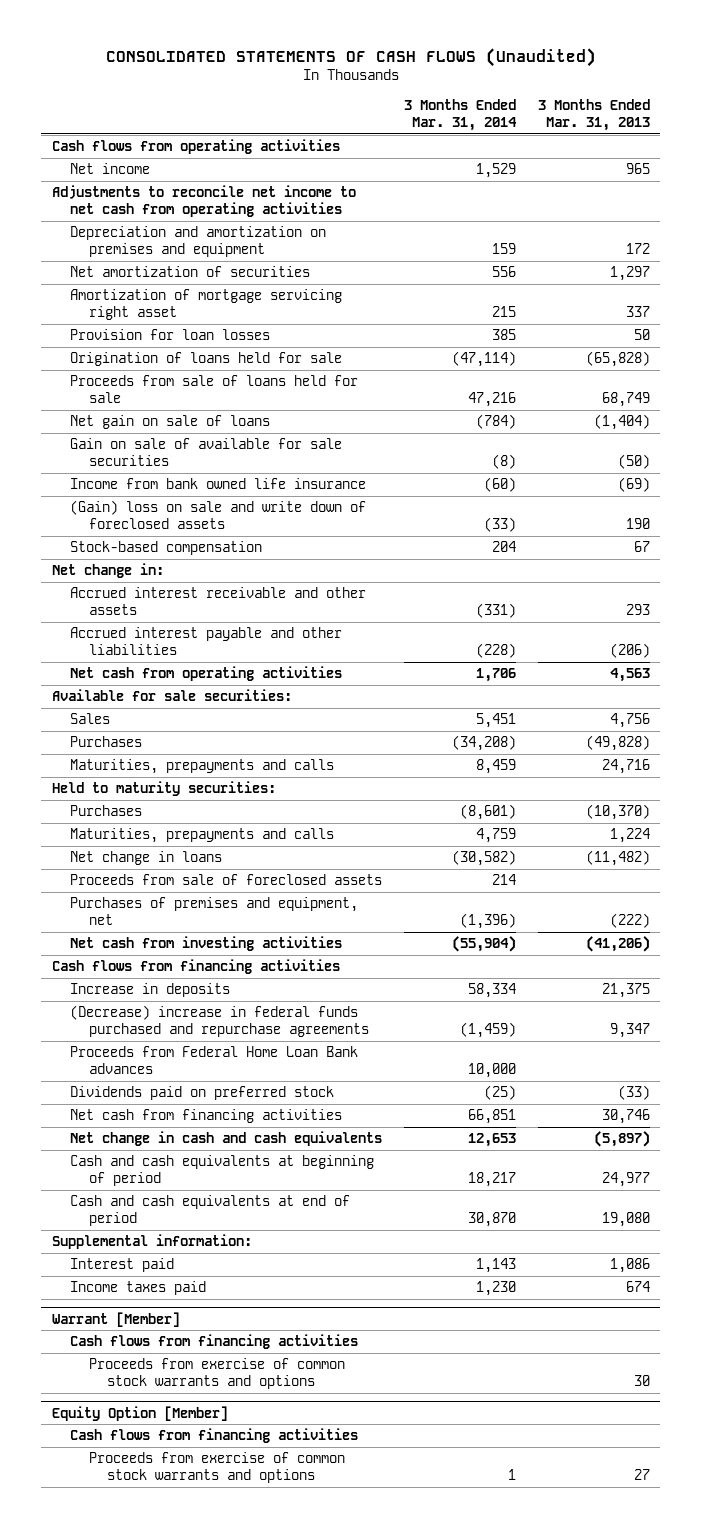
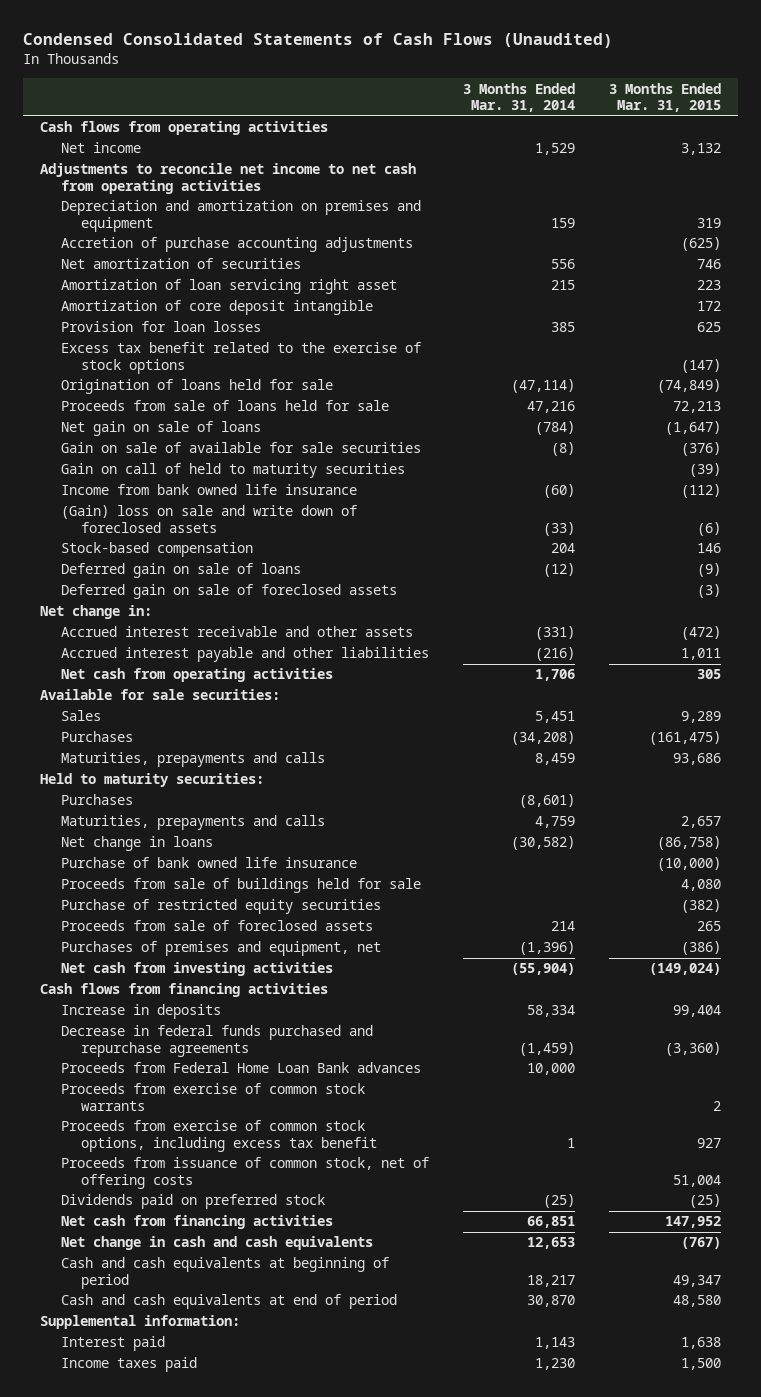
- CONSOLIDATED STATEMENTS OF CASH FLOWS (Unaudited)
+ Condensed Consolidated Statements of Cash Flows (Unaudited)
- | 3 Months Ended Mar. 31, 2014 | 3 Months Ended Mar. 31, 2013
+ | 3 Months Ended Mar. 31, 2014 | 3 Months Ended Mar. 31, 2015
+ Accretion of purchase accounting adjustments | | (625)
- Amortization of mortgage servicing right asset | 215 | 337
+ Amortization of loan servicing right asset | 215 | 223
+ Amortization of core deposit intangible | | 172
+ Excess tax benefit related to the exercise of stock options | | (147)
+ Gain on call of held to maturity securities | | (39)
+ Deferred gain on sale of loans | (12) | (9)
+ Deferred gain on sale of foreclosed assets | | (3)
- Accrued interest payable and other liabilities | (228) | (206)
+ Accrued interest payable and other liabilities | (216) | 1,011
+ Purchase of bank owned life insurance | | (10,000)
+ Proceeds from sale of buildings held for sale | | 4,080
+ Purchase of restricted equity securities | | (382)
- (Decrease) increase in federal funds purchased and repurchase agreements | (1,459) | 9,347
+ Decrease in federal funds purchased and repurchase agreements | (1,459) | (3,360)
+ Proceeds from exercise of common stock warrants | | 2
+ Proceeds from exercise of common stock options, including excess tax benefit | 1 | 927
+ Proceeds from issuance of common stock, net of offering costs | | 51,004
- Warrant [Member]
- Cash flows from financing activities
- Proceeds from exercise of common stock warrants and options | | 30
- Equity Option [Member]
- Cash flows from financing activities
- Proceeds from exercise of common stock warrants and options | 1 | 27

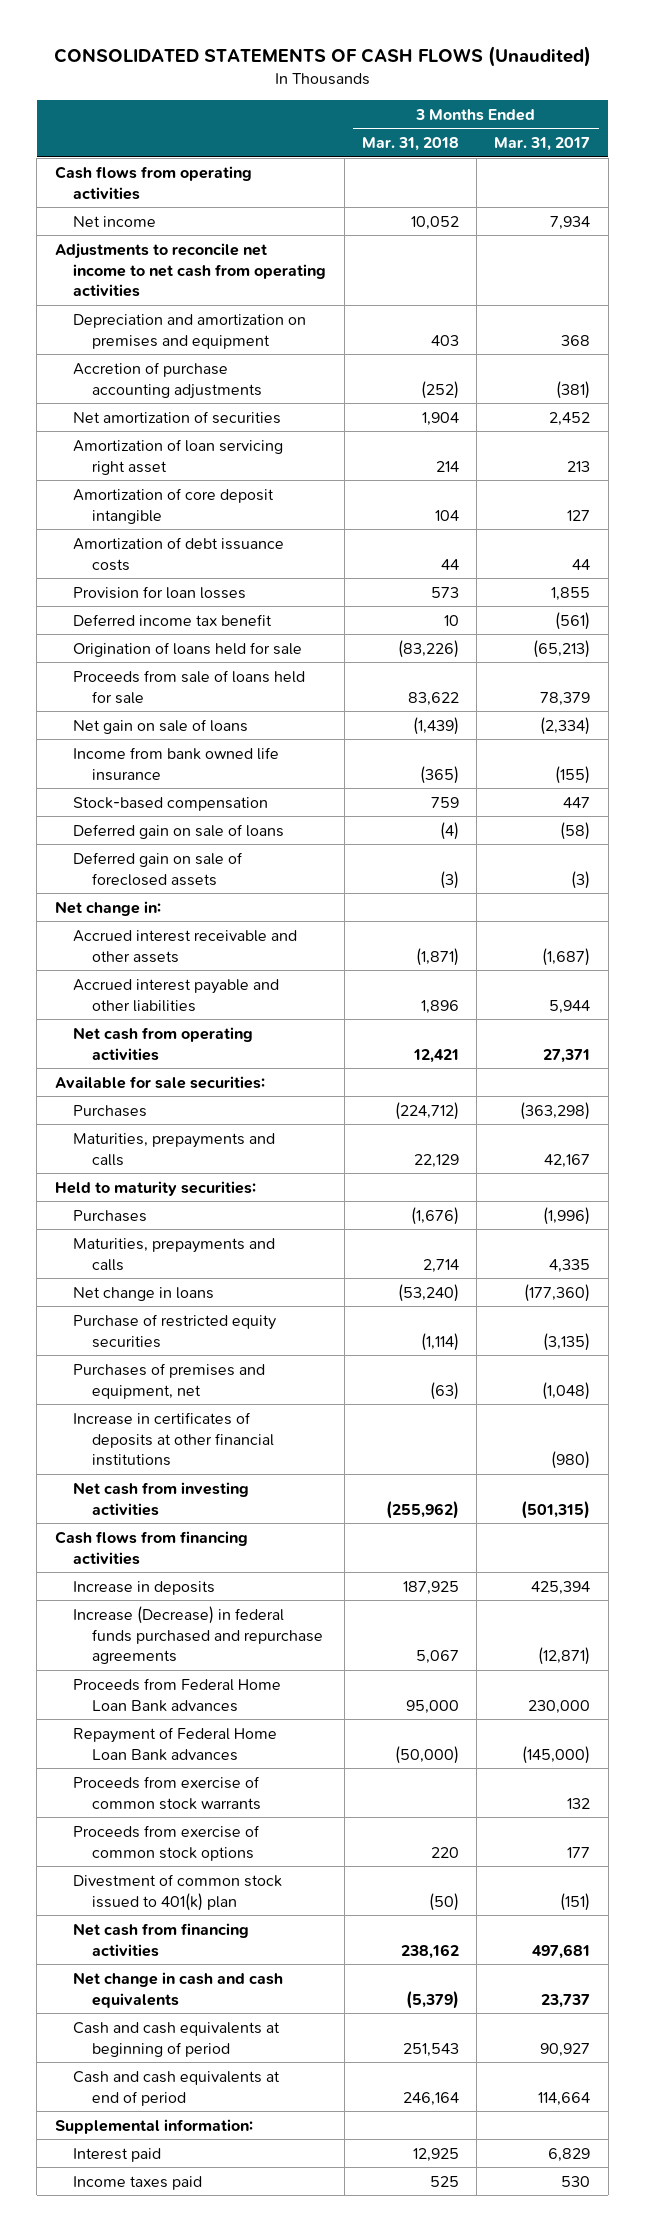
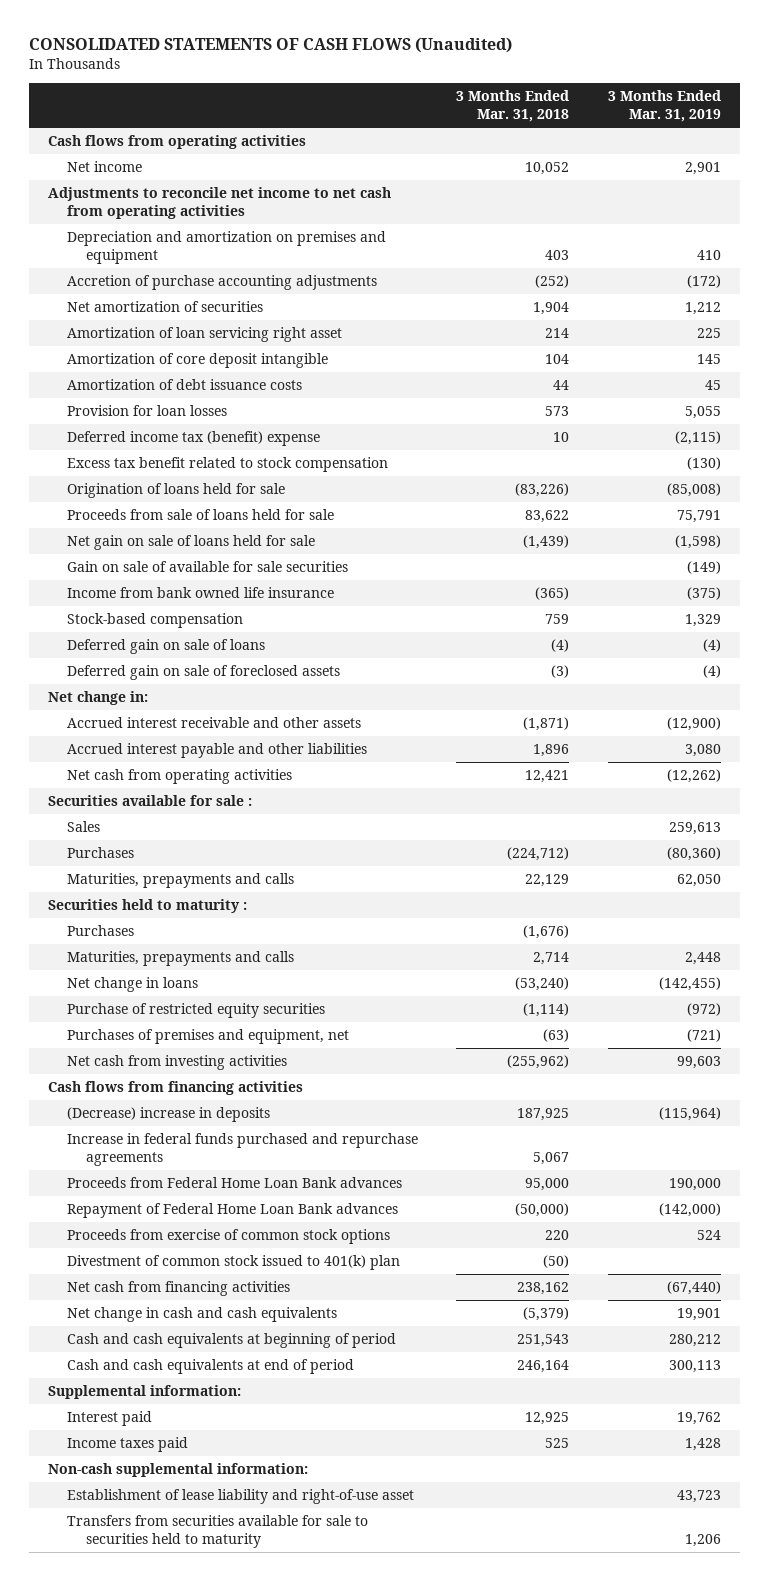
- | 3 Months Ended Mar. 31, 2018 | 3 Months Ended Mar. 31, 2017
+ | 3 Months Ended Mar. 31, 2018 | 3 Months Ended Mar. 31, 2019
- Deferred income tax benefit | 10 | (561)
+ Deferred income tax (benefit) expense | 10 | (2,115)
+ Excess tax benefit related to stock compensation | | (130)
- Net gain on sale of loans | (1,439) | (2,334)
+ Net gain on sale of loans held for sale | (1,439) | (1,598)
+ Gain on sale of available for sale securities | | (149)
- Available for sale securities:
+ Securities available for sale :
+ Sales | | 259,613
- Held to maturity securities:
+ Securities held to maturity :
- Increase in certificates of deposits at other financial institutions | | (980)
- Increase in deposits | 187,925 | 425,394
- Increase (Decrease) in federal funds purchased and repurchase agreements | 5,067 | (12,871)
+ (Decrease) increase in deposits | 187,925 | (115,964)
+ Increase in federal funds purchased and repurchase agreements | 5,067 |
- Proceeds from exercise of common stock warrants | | 132
+ Non-cash supplemental information:
+ Establishment of lease liability and right-of-use asset | | 43,723
+ Transfers from securities available for sale to securities held to maturity | | 1,206

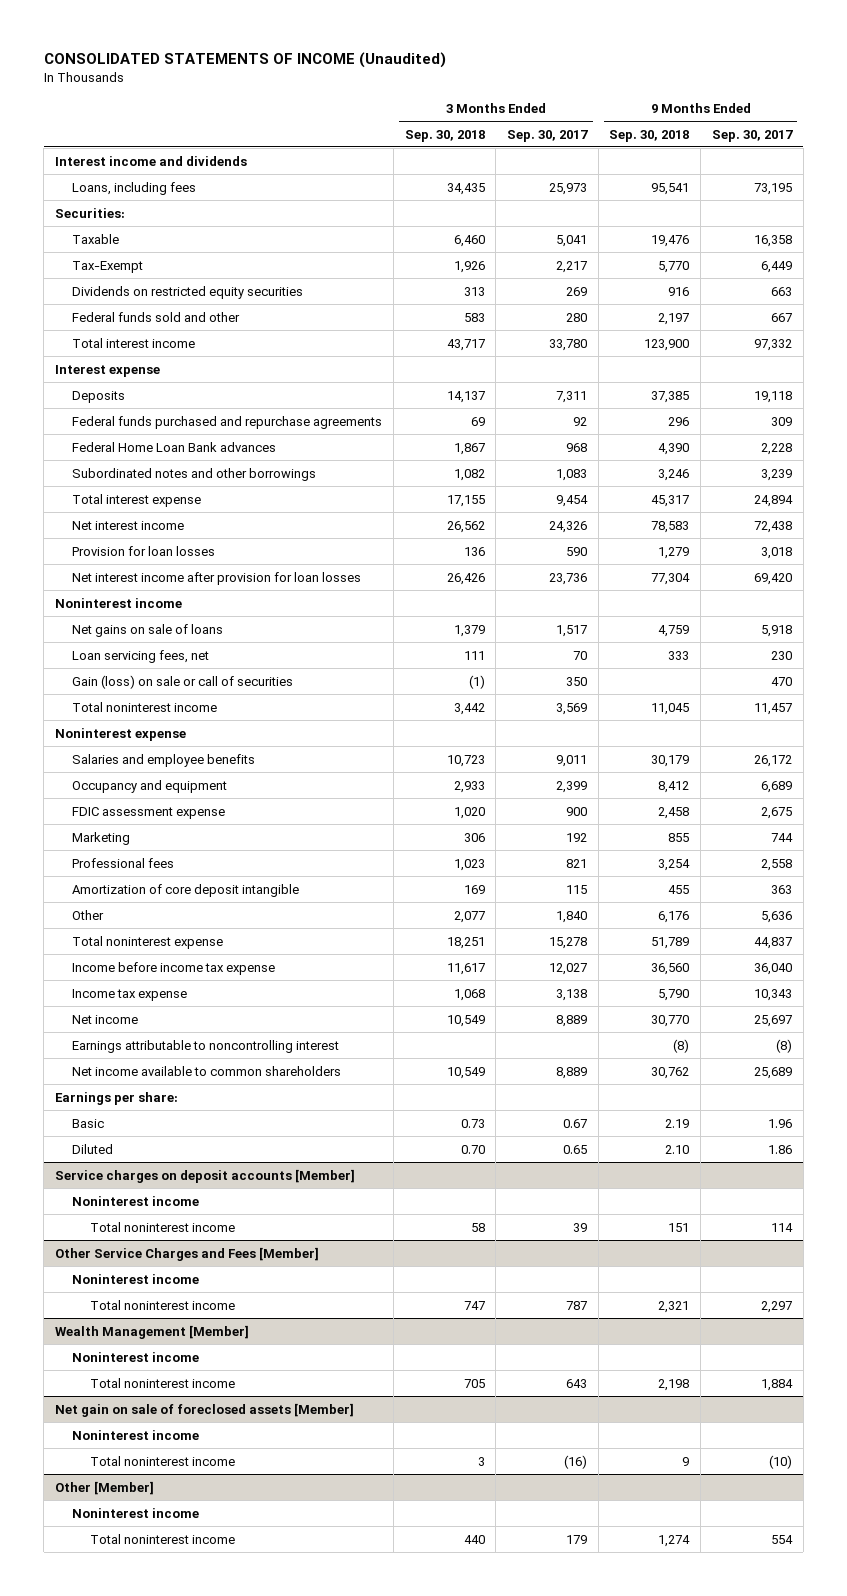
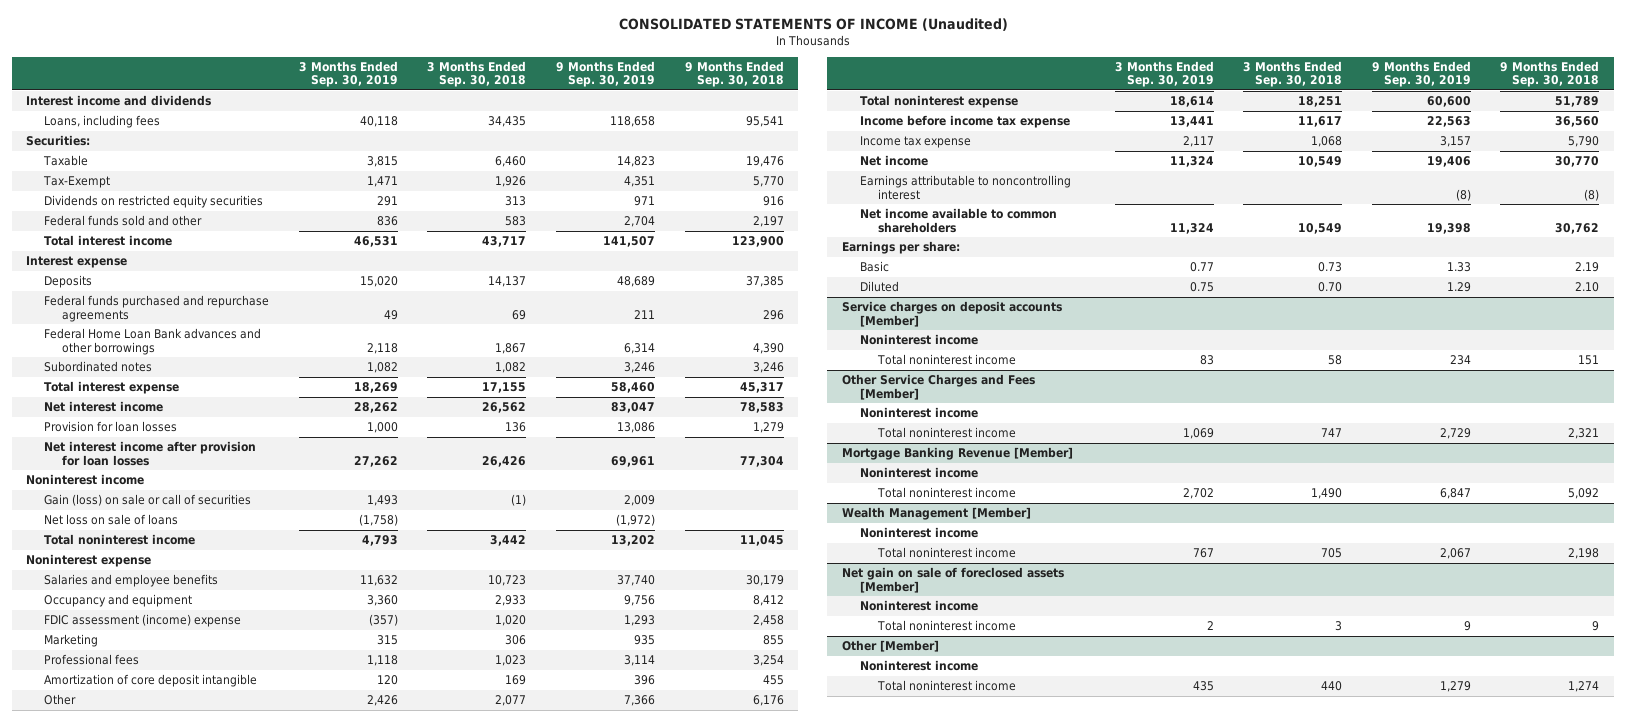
- | 3 Months Ended Sep. 30, 2018 | 3 Months Ended Sep. 30, 2017 | 9 Months Ended Sep. 30, 2018 | 9 Months Ended Sep. 30, 2017
+ | 3 Months Ended Sep. 30, 2019 | 3 Months Ended Sep. 30, 2018 | 9 Months Ended Sep. 30, 2019 | 9 Months Ended Sep. 30, 2018
- Federal Home Loan Bank advances | 1,867 | 968 | 4,390 | 2,228
- Subordinated notes and other borrowings | 1,082 | 1,083 | 3,246 | 3,239
+ Federal Home Loan Bank advances and other borrowings | 2,118 | 1,867 | 6,314 | 4,390
+ Subordinated notes | 1,082 | 1,082 | 3,246 | 3,246
- Net gains on sale of loans | 1,379 | 1,517 | 4,759 | 5,918
- Loan servicing fees, net | 111 | 70 | 333 | 230
+ Net loss on sale of loans | (1,758) | | (1,972) |
- FDIC assessment expense | 1,020 | 900 | 2,458 | 2,675
+ FDIC assessment (income) expense | (357) | 1,020 | 1,293 | 2,458
+ Mortgage Banking Revenue [Member]
+ Noninterest income
+ Total noninterest income | 2,702 | 1,490 | 6,847 | 5,092

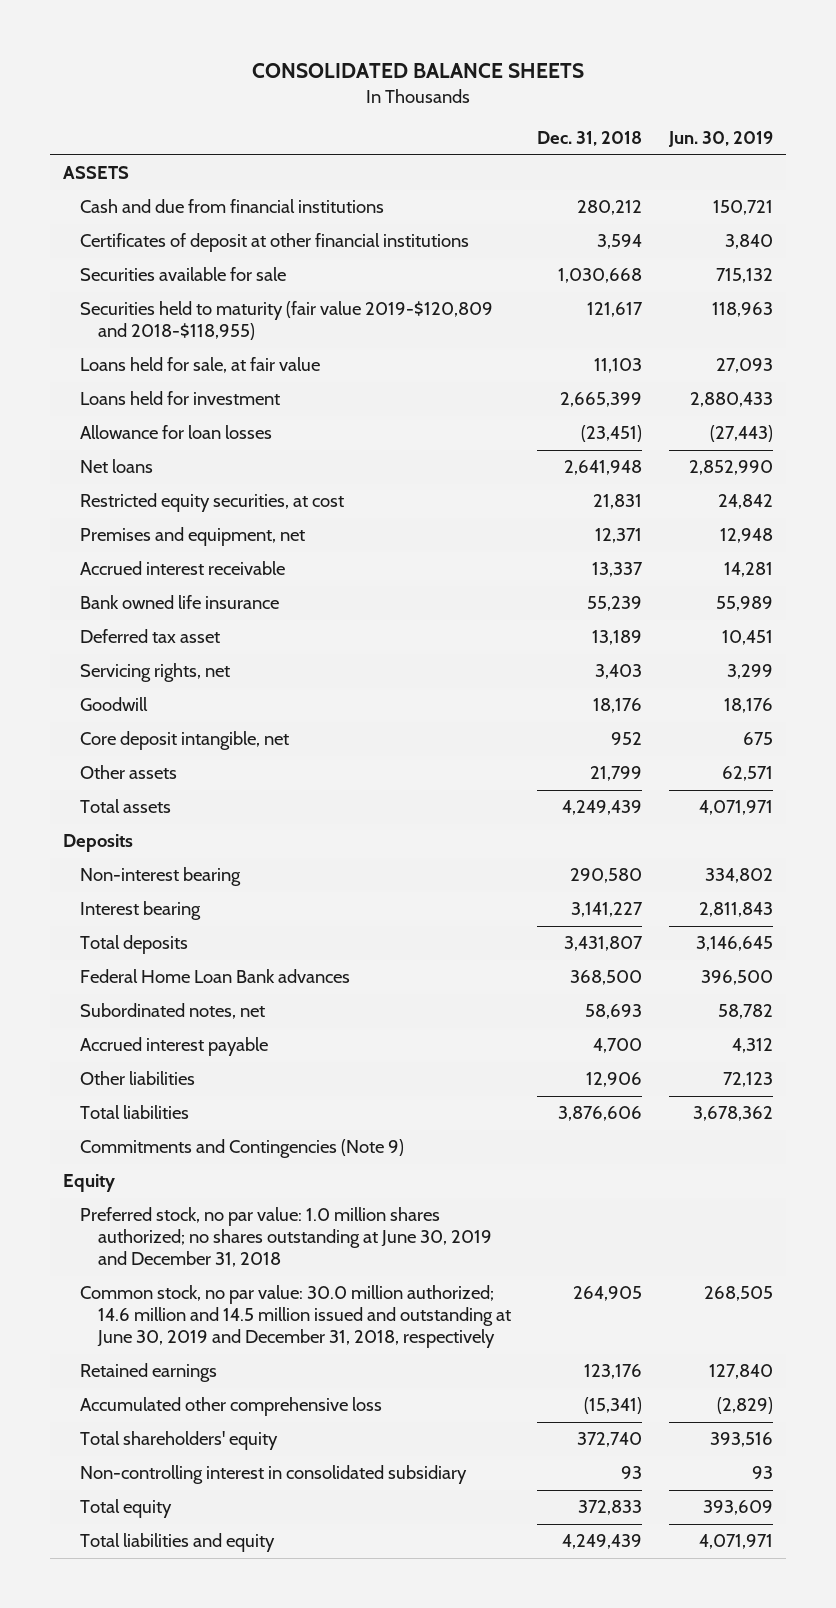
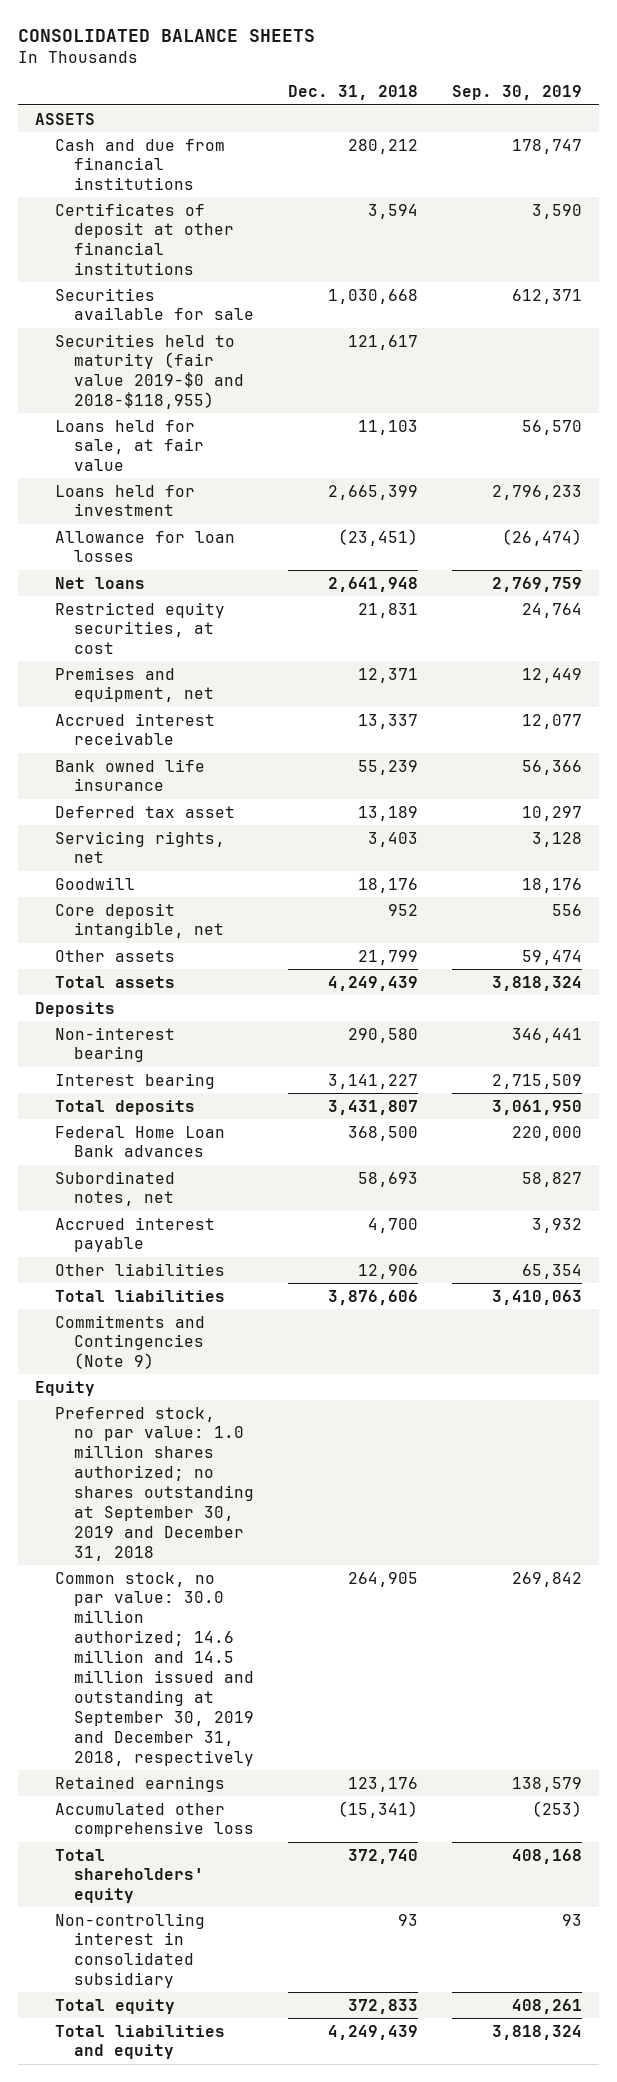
- | Dec. 31, 2018 | Jun. 30, 2019
+ | Dec. 31, 2018 | Sep. 30, 2019
- Securities held to maturity (fair value 2019-$120,809 and 2018-$118,955) | 121,617 | 118,963
+ Securities held to maturity (fair value 2019-$0 and 2018-$118,955) | 121,617 |
- Preferred stock, no par value: 1.0 million shares authorized; no shares outstanding at June 30, 2019 and December 31, 2018
- Common stock, no par value: 30.0 million authorized; 14.6 million and 14.5 million issued and outstanding at June 30, 2019 and December 31, 2018, respectively | 264,905 | 268,505
+ Preferred stock, no par value: 1.0 million shares authorized; no shares outstanding at September 30, 2019 and December 31, 2018
+ Common stock, no par value: 30.0 million authorized; 14.6 million and 14.5 million issued and outstanding at September 30, 2019 and December 31, 2018, respectively | 264,905 | 269,842

